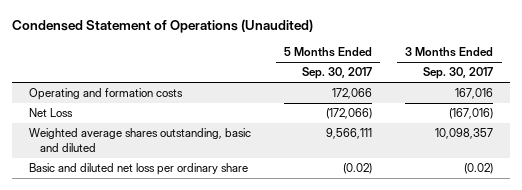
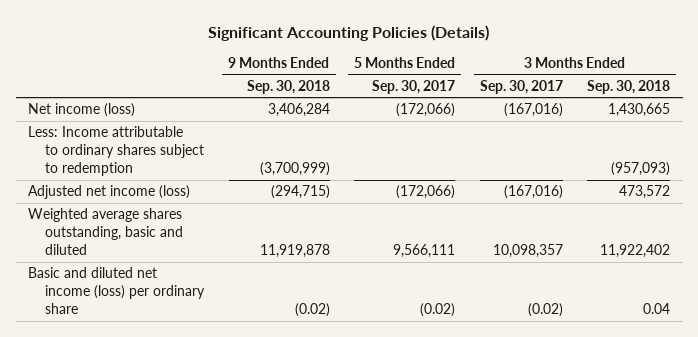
- Condensed Statement of Operations (Unaudited)
+ Significant Accounting Policies (Details)
- | 5 Months Ended Sep. 30, 2017 | 3 Months Ended Sep. 30, 2017
+ | 9 Months Ended Sep. 30, 2018 | 5 Months Ended Sep. 30, 2017 | 3 Months Ended Sep. 30, 2017 | 3 Months Ended Sep. 30, 2018
- Operating and formation costs | 172,066 | 167,016
- Net Loss | (172,066) | (167,016)
+ Net income (loss) | 3,406,284 | (172,066) | (167,016) | 1,430,665
+ Less: Income attributable to ordinary shares subject to redemption | (3,700,999) | | | (957,093)
+ Adjusted net income (loss) | (294,715) | (172,066) | (167,016) | 473,572
- Basic and diluted net loss per ordinary share | (0.02) | (0.02)
+ Basic and diluted net income (loss) per ordinary share | (0.02) | (0.02) | (0.02) | 0.04

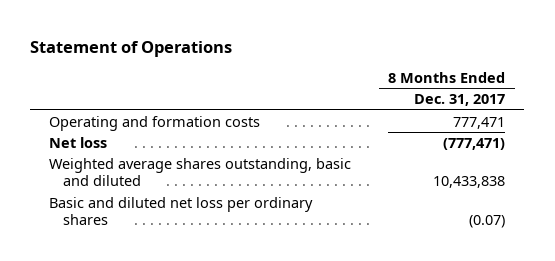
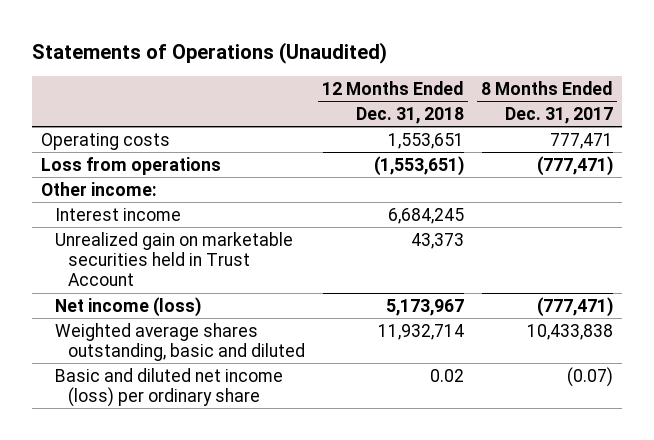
- Statement of Operations
+ Statements of Operations (Unaudited)
- | 8 Months Ended Dec. 31, 2017
+ | 12 Months Ended Dec. 31, 2018 | 8 Months Ended Dec. 31, 2017
- Operating and formation costs | 777,471
- Net loss | (777,471)
+ Operating costs | 1,553,651 | 777,471
+ Loss from operations | (1,553,651) | (777,471)
+ Other income:
+ Interest income | 6,684,245 |
+ Unrealized gain on marketable securities held in Trust Account | 43,373 |
+ Net income (loss) | 5,173,967 | (777,471)
- Basic and diluted net loss per ordinary shares | (0.07)
+ Basic and diluted net income (loss) per ordinary share | 0.02 | (0.07)

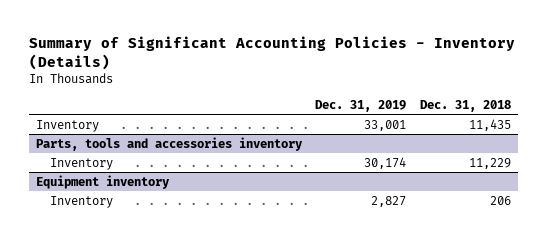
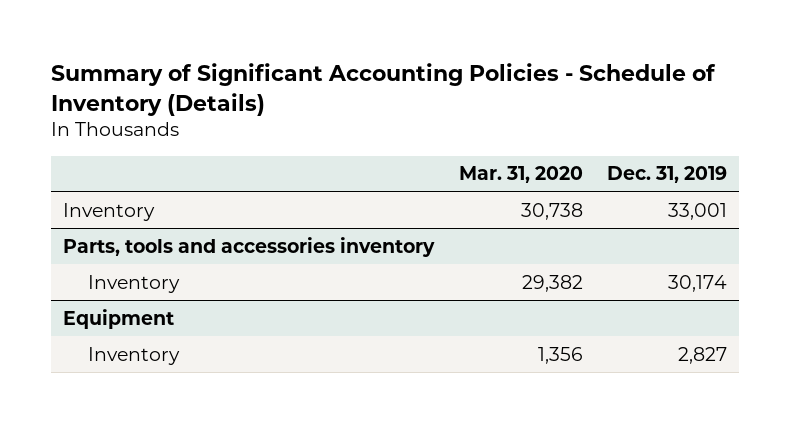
- Summary of Significant Accounting Policies - Inventory (Details)
+ Summary of Significant Accounting Policies - Schedule of Inventory (Details)
- | Dec. 31, 2019 | Dec. 31, 2018
+ | Mar. 31, 2020 | Dec. 31, 2019
- Equipment inventory
+ Equipment

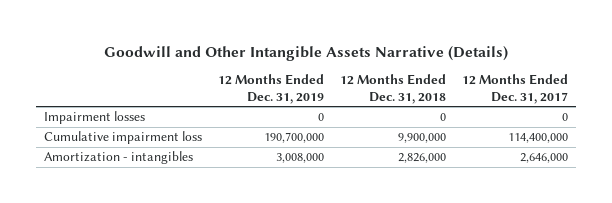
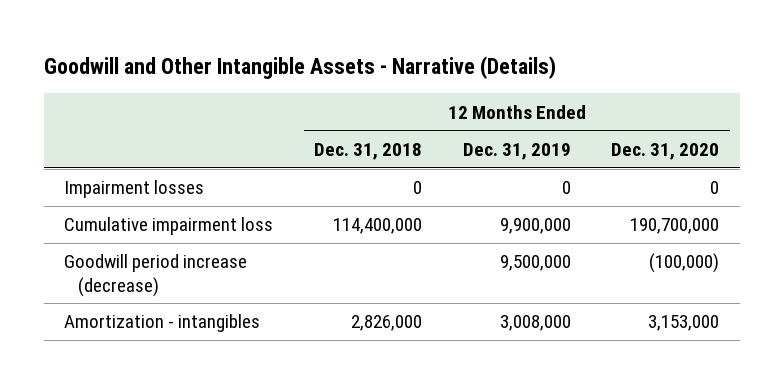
- Goodwill and Other Intangible Assets Narrative (Details)
+ Goodwill and Other Intangible Assets - Narrative (Details)
- | 12 Months Ended Dec. 31, 2019 | 12 Months Ended Dec. 31, 2018 | 12 Months Ended Dec. 31, 2017
+ | 12 Months Ended Dec. 31, 2018 | 12 Months Ended Dec. 31, 2019 | 12 Months Ended Dec. 31, 2020
- Cumulative impairment loss | 190,700,000 | 9,900,000 | 114,400,000
+ Cumulative impairment loss | 114,400,000 | 9,900,000 | 190,700,000
+ Goodwill period increase (decrease) | | 9,500,000 | (100,000)

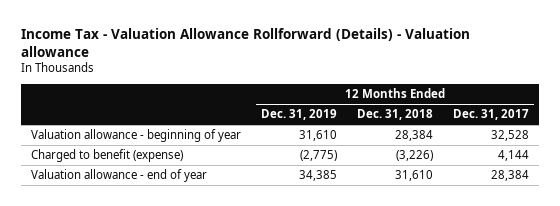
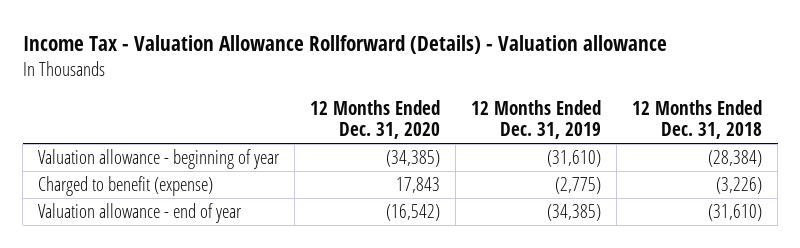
- | 12 Months Ended Dec. 31, 2019 | 12 Months Ended Dec. 31, 2018 | 12 Months Ended Dec. 31, 2017
+ | 12 Months Ended Dec. 31, 2020 | 12 Months Ended Dec. 31, 2019 | 12 Months Ended Dec. 31, 2018
- Valuation allowance - beginning of year | 31,610 | 28,384 | 32,528
+ Valuation allowance - beginning of year | (34,385) | (31,610) | (28,384)
- Valuation allowance - end of year | 34,385 | 31,610 | 28,384
+ Valuation allowance - end of year | (16,542) | (34,385) | (31,610)

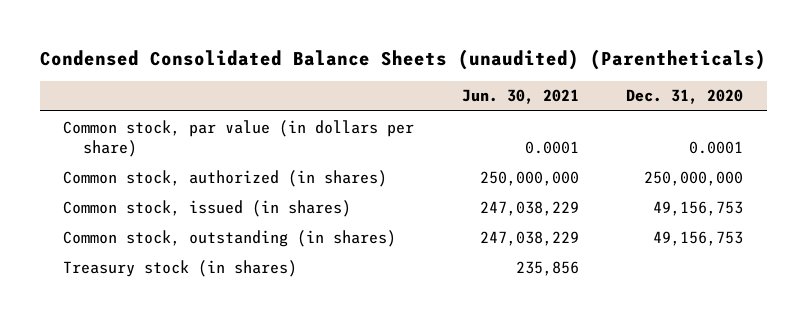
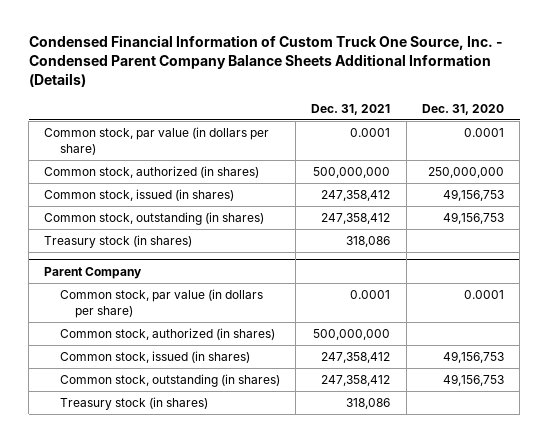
- Condensed Consolidated Balance Sheets (unaudited) (Parentheticals)
+ Condensed Financial Information of Custom Truck One Source, Inc. - Condensed Parent Company Balance Sheets Additional Information (Details)
- | Jun. 30, 2021 | Dec. 31, 2020
+ | Dec. 31, 2021 | Dec. 31, 2020
+ Parent Company
+ Common stock, par value (in dollars per share) | 0.0001 | 0.0001
+ Common stock, authorized (in shares) | 500,000,000 |
+ Common stock, issued (in shares) | 247,358,412 | 49,156,753
+ Common stock, outstanding (in shares) | 247,358,412 | 49,156,753
+ Treasury stock (in shares) | 318,086 |

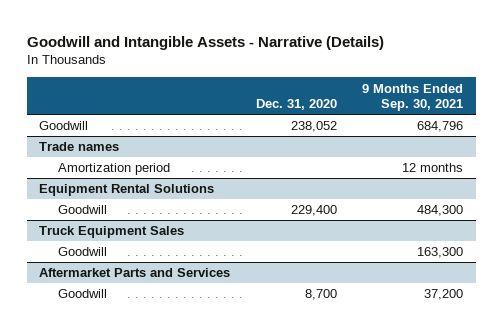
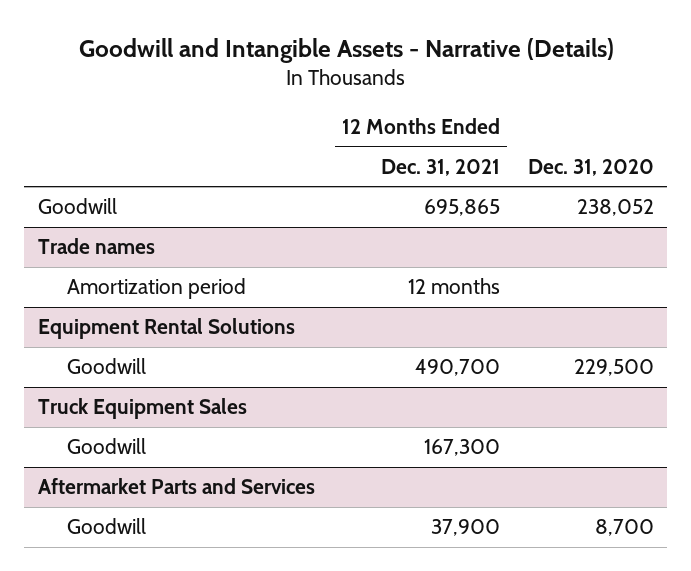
- | Dec. 31, 2020 | 9 Months Ended Sep. 30, 2021
+ | 12 Months Ended Dec. 31, 2021 | Dec. 31, 2020
@ Equipment Rental Solutions
- Goodwill | 229,400 | 484,300
+ Goodwill | 490,700 | 229,500

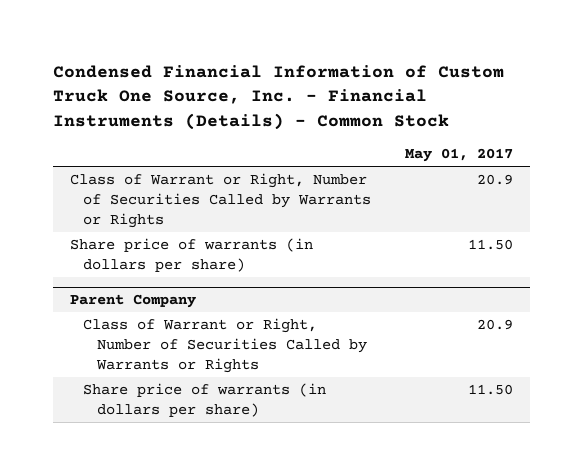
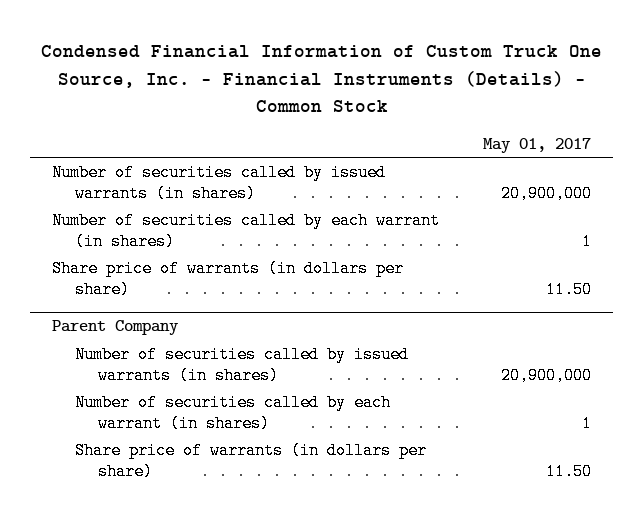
- Class of Warrant or Right, Number of Securities Called by Warrants or Rights | 20.9
+ Number of securities called by issued warrants (in shares) | 20,900,000
+ Number of securities called by each warrant (in shares) | 1
@ Parent Company
- Class of Warrant or Right, Number of Securities Called by Warrants or Rights | 20.9
+ Number of securities called by issued warrants (in shares) | 20,900,000
+ Number of securities called by each warrant (in shares) | 1

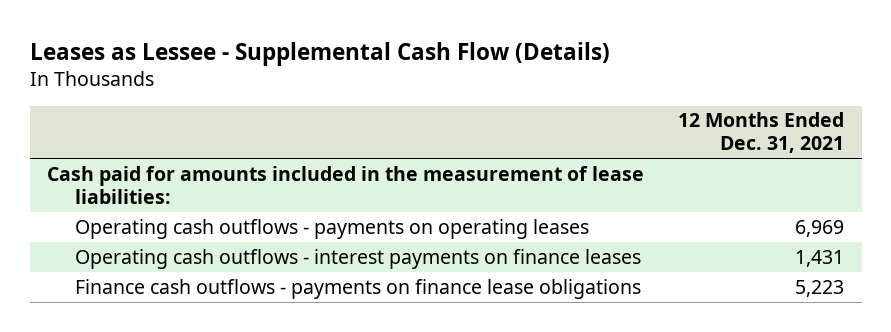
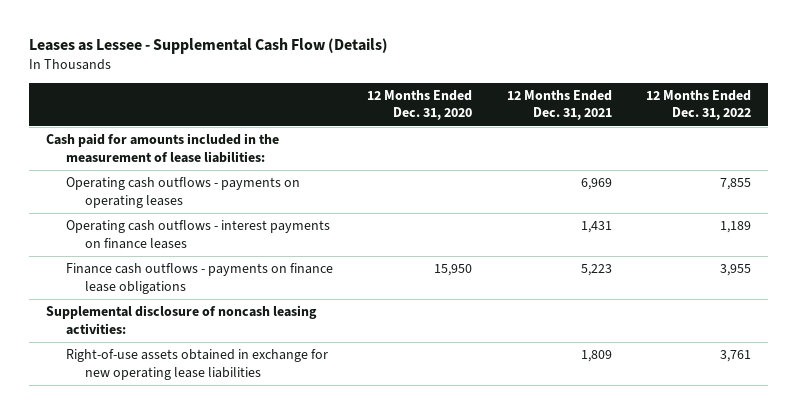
- | 12 Months Ended Dec. 31, 2021
+ | 12 Months Ended Dec. 31, 2020 | 12 Months Ended Dec. 31, 2021 | 12 Months Ended Dec. 31, 2022
+ Supplemental disclosure of noncash leasing activities:
+ Right-of-use assets obtained in exchange for new operating lease liabilities | | 1,809 | 3,761

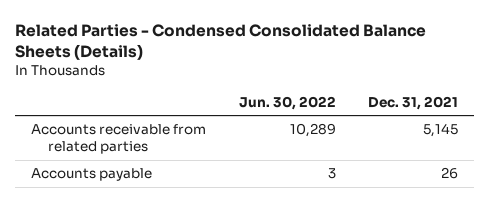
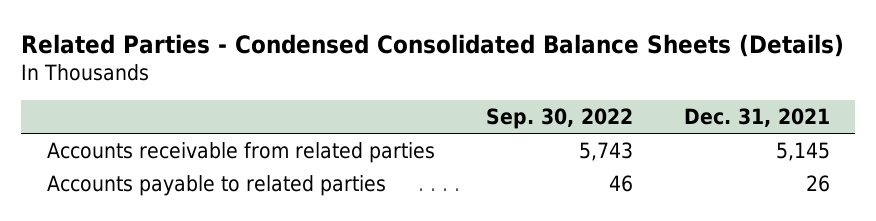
- | Jun. 30, 2022 | Dec. 31, 2021
+ | Sep. 30, 2022 | Dec. 31, 2021
- Accounts payable | 3 | 26
+ Accounts payable to related parties | 46 | 26

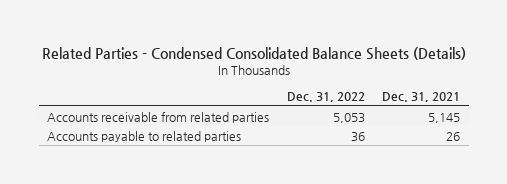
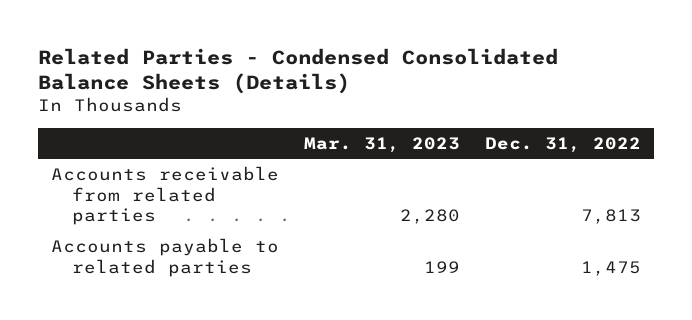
- | Dec. 31, 2022 | Dec. 31, 2021
+ | Mar. 31, 2023 | Dec. 31, 2022
- Accounts receivable from related parties | 5,053 | 5,145
- Accounts payable to related parties | 36 | 26
+ Accounts receivable from related parties | 2,280 | 7,813
+ Accounts payable to related parties | 199 | 1,475

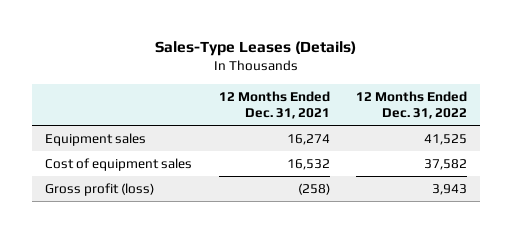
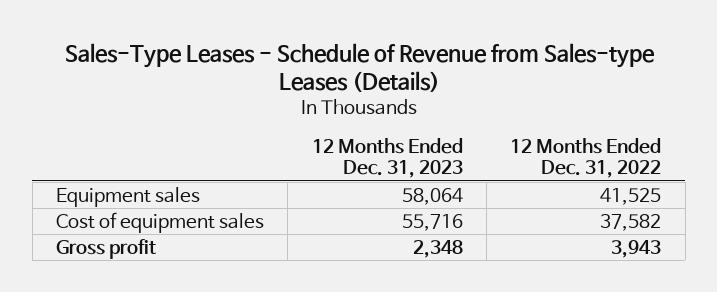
- Sales-Type Leases (Details)
+ Sales-Type Leases - Schedule of Revenue from Sales-type Leases (Details)
- | 12 Months Ended Dec. 31, 2021 | 12 Months Ended Dec. 31, 2022
+ | 12 Months Ended Dec. 31, 2023 | 12 Months Ended Dec. 31, 2022
- Gross profit (loss) | (258) | 3,943
+ Gross profit | 2,348 | 3,943

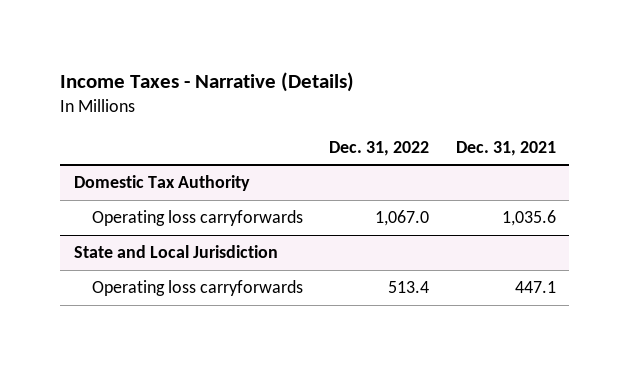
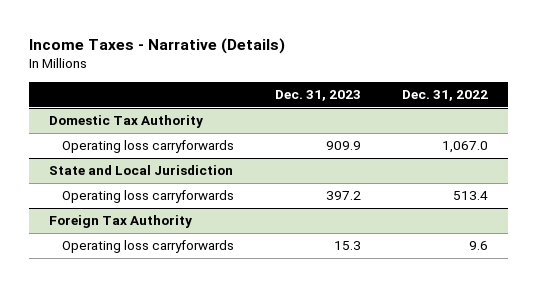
- | Dec. 31, 2022 | Dec. 31, 2021
+ | Dec. 31, 2023 | Dec. 31, 2022
+ Foreign Tax Authority
+ Operating loss carryforwards | 15.3 | 9.6

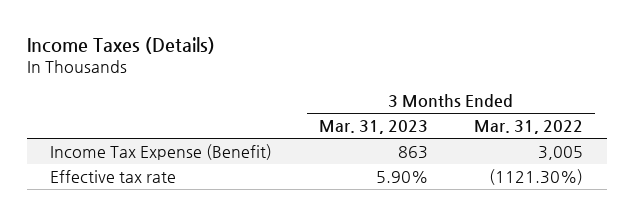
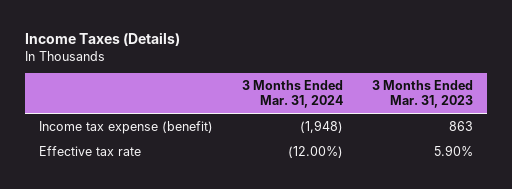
- | 3 Months Ended Mar. 31, 2023 | 3 Months Ended Mar. 31, 2022
+ | 3 Months Ended Mar. 31, 2024 | 3 Months Ended Mar. 31, 2023
- Income Tax Expense (Benefit) | 863 | 3,005
+ Income tax expense (benefit) | (1,948) | 863

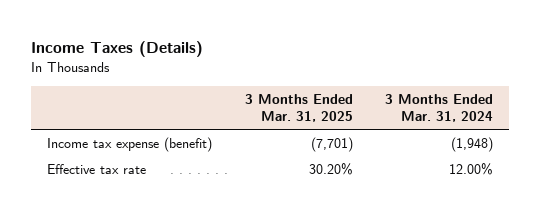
- | 3 Months Ended Mar. 31, 2024 | 3 Months Ended Mar. 31, 2023
+ | 3 Months Ended Mar. 31, 2025 | 3 Months Ended Mar. 31, 2024
- Effective tax rate | (12.00%) | 5.90%
+ Effective tax rate | 30.20% | 12.00%

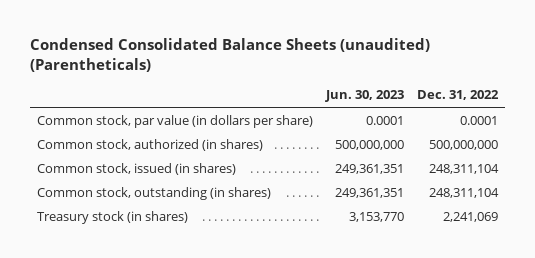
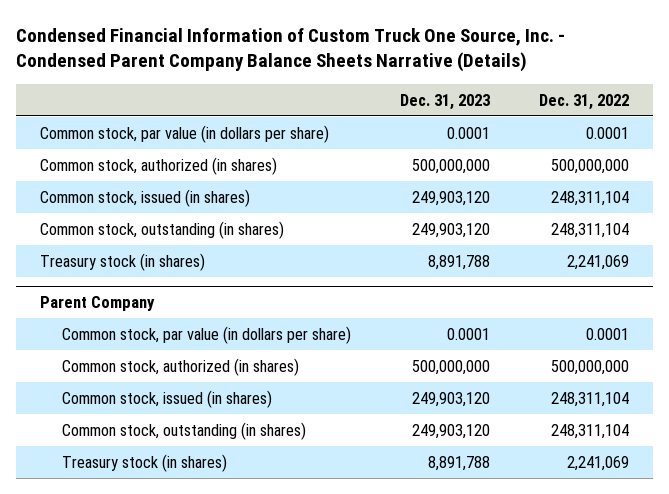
- Condensed Consolidated Balance Sheets (unaudited) (Parentheticals)
+ Condensed Financial Information of Custom Truck One Source, Inc. - Condensed Parent Company Balance Sheets Narrative (Details)
- | Jun. 30, 2023 | Dec. 31, 2022
+ | Dec. 31, 2023 | Dec. 31, 2022
+ Parent Company
+ Common stock, par value (in dollars per share) | 0.0001 | 0.0001
+ Common stock, authorized (in shares) | 500,000,000 | 500,000,000
+ Common stock, issued (in shares) | 249,903,120 | 248,311,104
+ Common stock, outstanding (in shares) | 249,903,120 | 248,311,104
+ Treasury stock (in shares) | 8,891,788 | 2,241,069

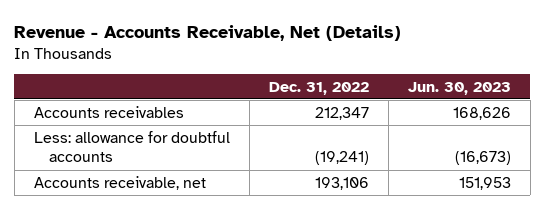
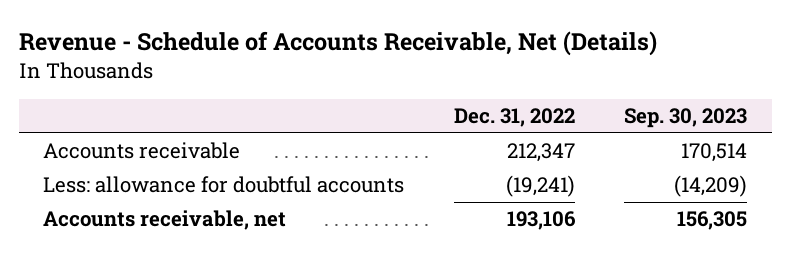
- Revenue - Accounts Receivable, Net (Details)
+ Revenue - Schedule of Accounts Receivable, Net (Details)
- | Dec. 31, 2022 | Jun. 30, 2023
+ | Dec. 31, 2022 | Sep. 30, 2023
- Accounts receivables | 212,347 | 168,626
+ Accounts receivable | 212,347 | 170,514

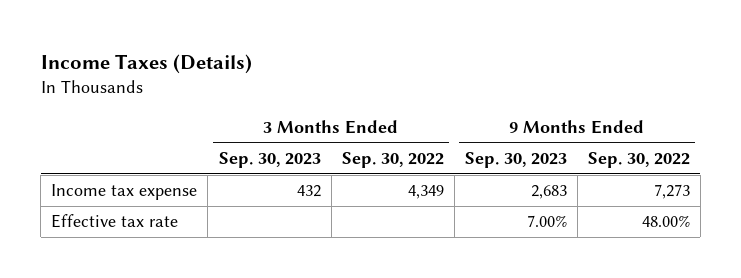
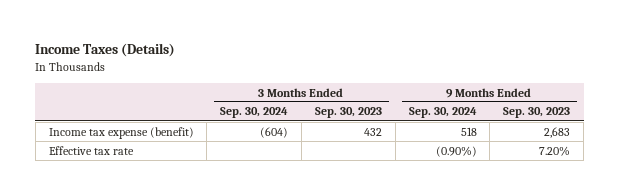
- | 3 Months Ended Sep. 30, 2023 | 3 Months Ended Sep. 30, 2022 | 9 Months Ended Sep. 30, 2023 | 9 Months Ended Sep. 30, 2022
+ | 3 Months Ended Sep. 30, 2024 | 3 Months Ended Sep. 30, 2023 | 9 Months Ended Sep. 30, 2024 | 9 Months Ended Sep. 30, 2023
- Income tax expense | 432 | 4,349 | 2,683 | 7,273
- Effective tax rate | | | 7.00% | 48.00%
+ Income tax expense (benefit) | (604) | 432 | 518 | 2,683
+ Effective tax rate | | | (0.90%) | 7.20%

